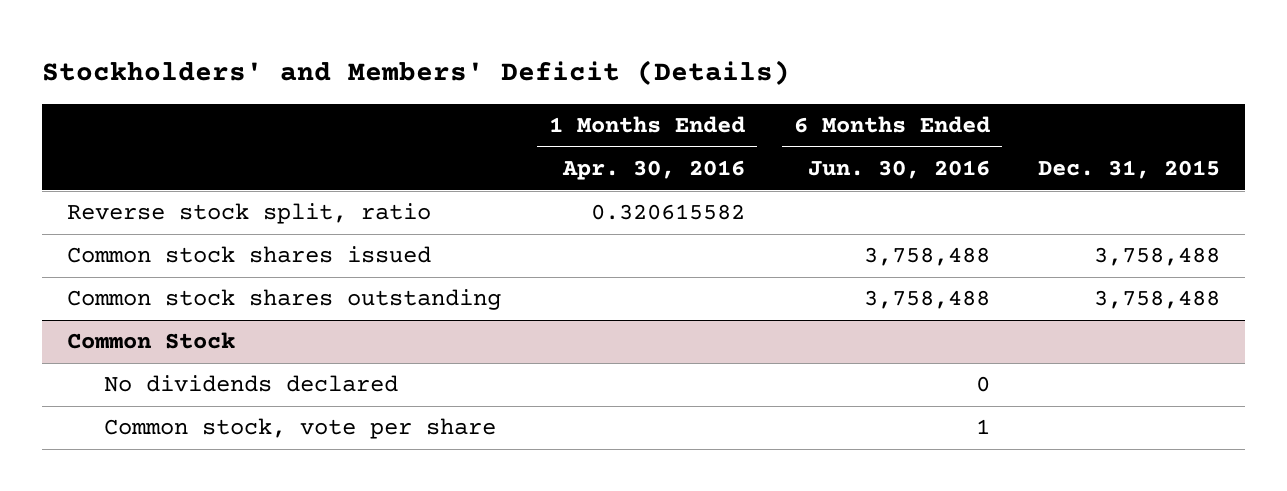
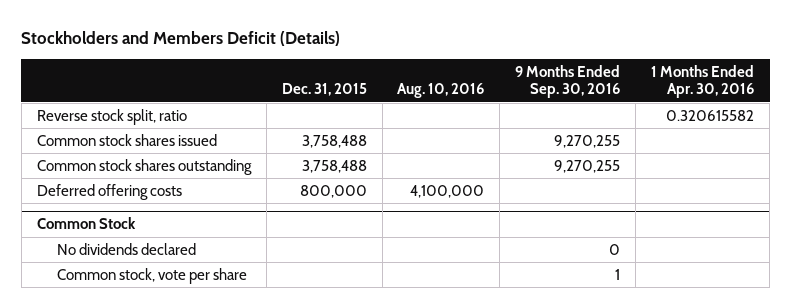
- Stockholders' and Members' Deficit (Details)
+ Stockholders and Members Deficit (Details)
- | 1 Months Ended Apr. 30, 2016 | 6 Months Ended Jun. 30, 2016 | Dec. 31, 2015
+ | Dec. 31, 2015 | Aug. 10, 2016 | 9 Months Ended Sep. 30, 2016 | 1 Months Ended Apr. 30, 2016
+ Deferred offering costs | 800,000 | 4,100,000 | |

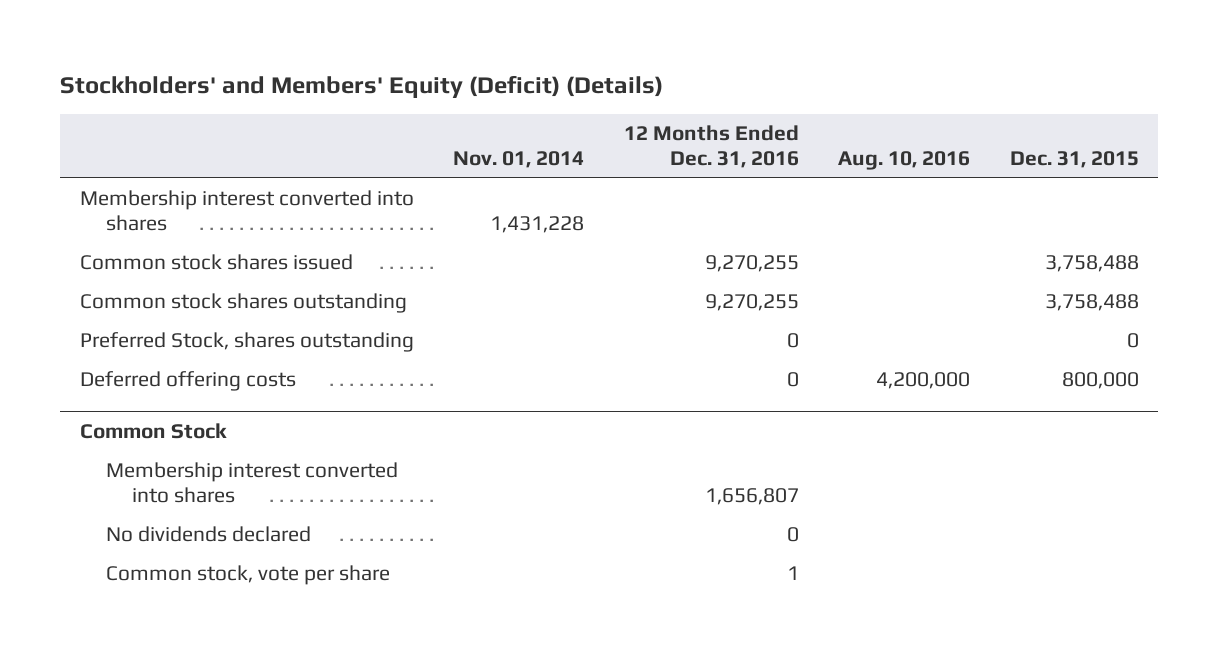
- Stockholders and Members Deficit (Details)
+ Stockholders' and Members' Equity (Deficit) (Details)
- | Dec. 31, 2015 | Aug. 10, 2016 | 9 Months Ended Sep. 30, 2016 | 1 Months Ended Apr. 30, 2016
+ | Nov. 01, 2014 | 12 Months Ended Dec. 31, 2016 | Aug. 10, 2016 | Dec. 31, 2015
- Reverse stock split, ratio | | | | 0.320615582
+ Membership interest converted into shares | 1,431,228 | | |
- Deferred offering costs | 800,000 | 4,100,000 | |
+ Preferred Stock, shares outstanding | | 0 | | 0
+ Deferred offering costs | | 0 | 4,200,000 | 800,000
@ Common Stock
+ Membership interest converted into shares | | 1,656,807 | |

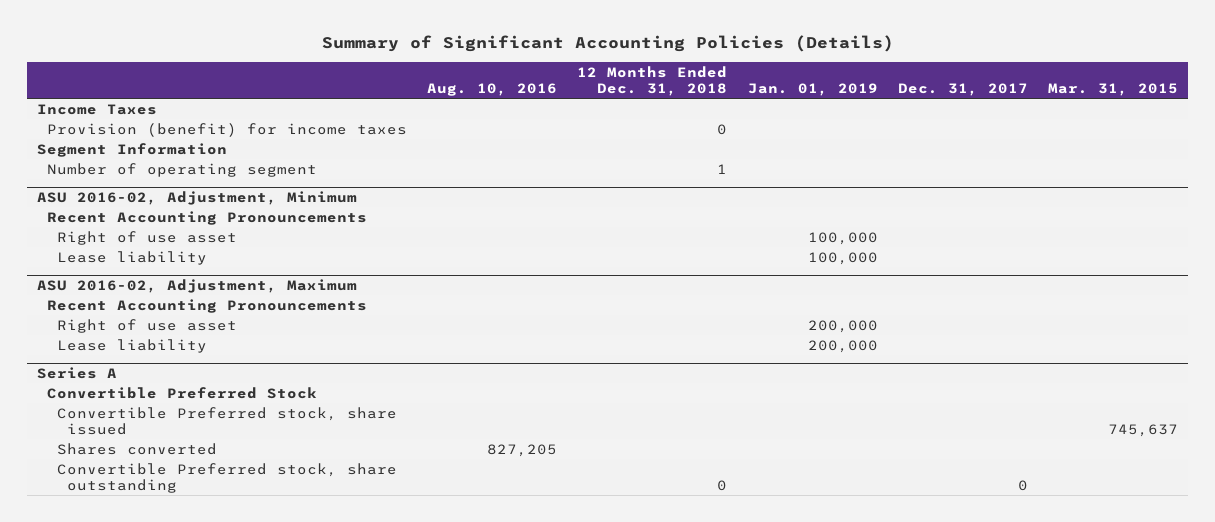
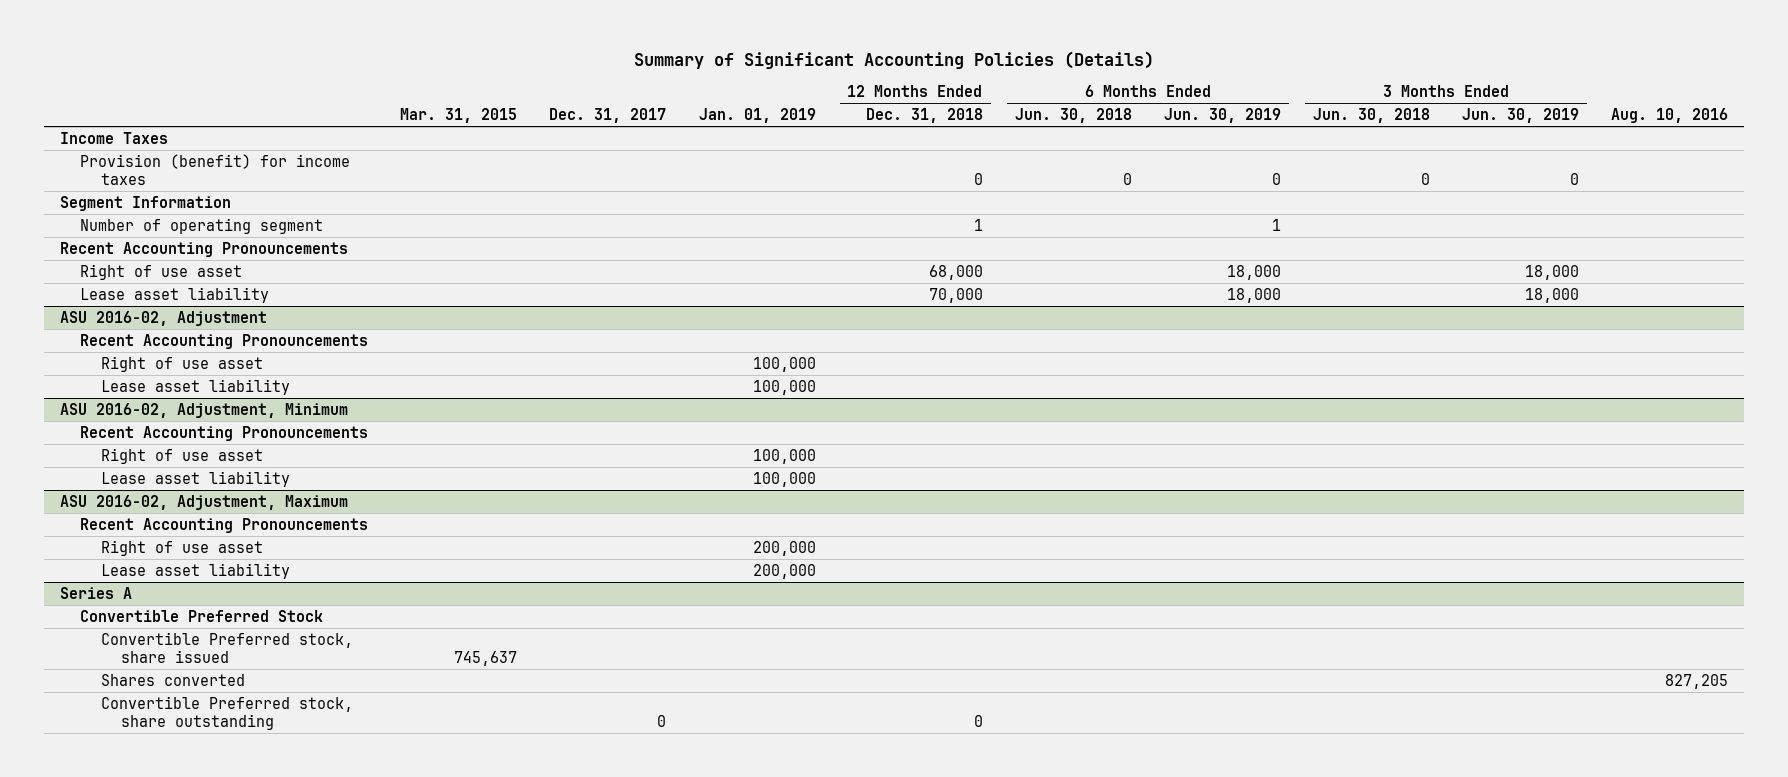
- | Aug. 10, 2016 | 12 Months Ended Dec. 31, 2018 | Jan. 01, 2019 | Dec. 31, 2017 | Mar. 31, 2015
+ | Mar. 31, 2015 | Dec. 31, 2017 | Jan. 01, 2019 | 12 Months Ended Dec. 31, 2018 | 6 Months Ended Jun. 30, 2018 | 6 Months Ended Jun. 30, 2019 | 3 Months Ended Jun. 30, 2018 | 3 Months Ended Jun. 30, 2019 | Aug. 10, 2016
+ Recent Accounting Pronouncements
+ Right of use asset | | | | 68,000 | | 18,000 | | 18,000 |
+ Lease asset liability | | | | 70,000 | | 18,000 | | 18,000 |
+ ASU 2016-02, Adjustment
+ Recent Accounting Pronouncements
+ Right of use asset | | | 100,000 | | | | | |
+ Lease asset liability | | | 100,000 | | | | | |
@ ASU 2016-02, Adjustment, Minimum
- Lease liability | | | 100,000 | |
+ Lease asset liability | | | 100,000 | | | | | |
@ ASU 2016-02, Adjustment, Maximum
- Lease liability | | | 200,000 | |
+ Lease asset liability | | | 200,000 | | | | | |

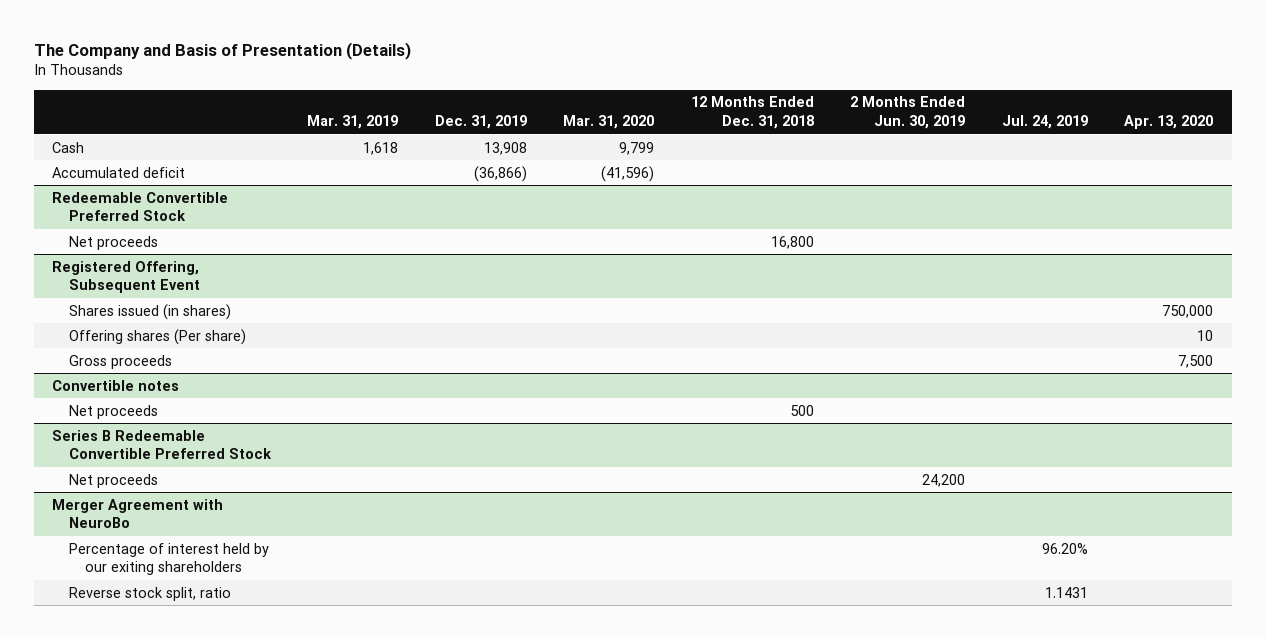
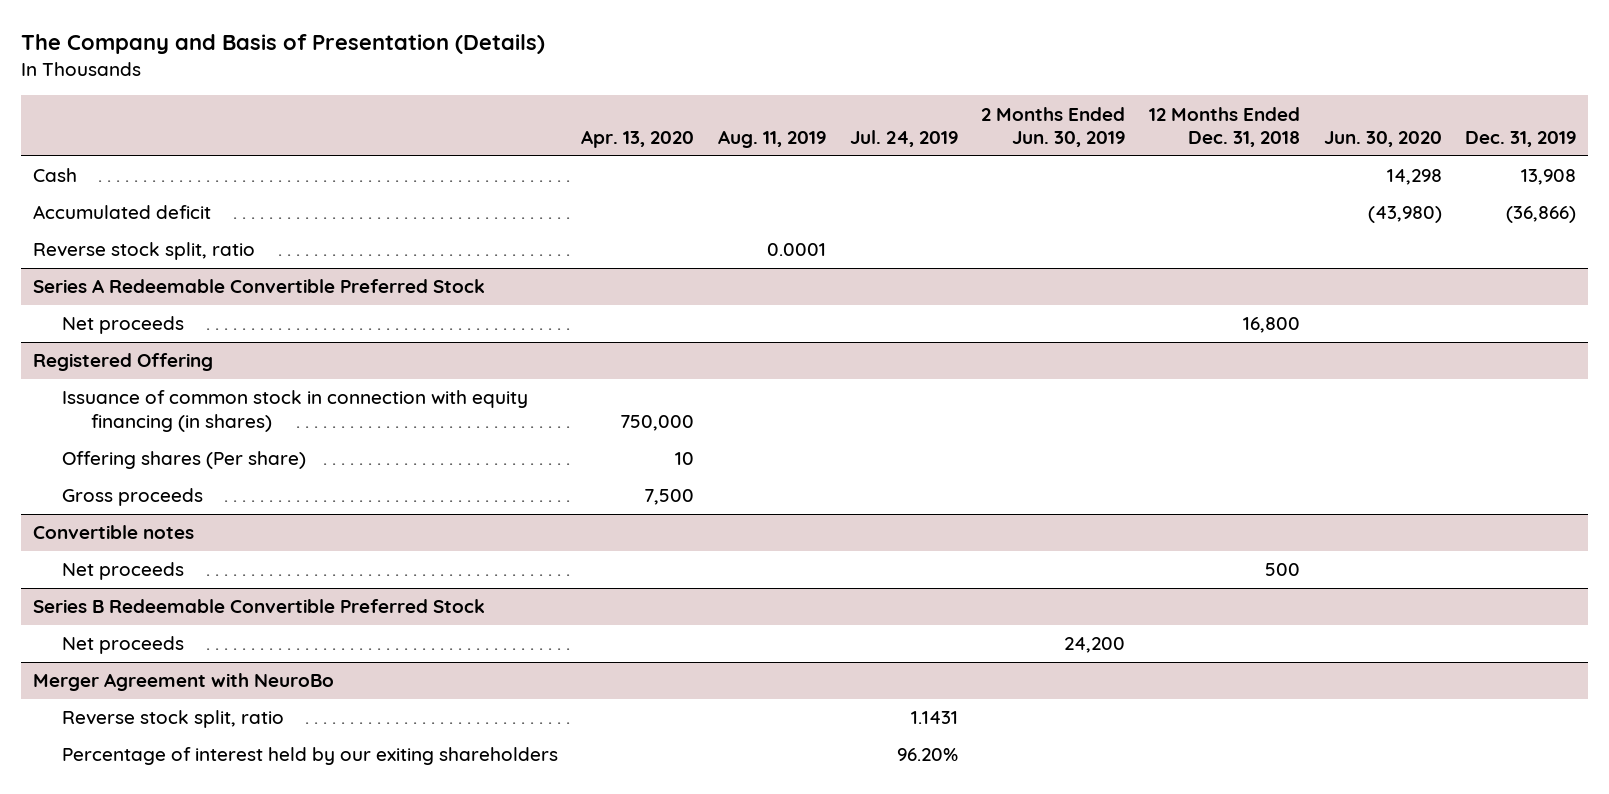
- | Mar. 31, 2019 | Dec. 31, 2019 | Mar. 31, 2020 | 12 Months Ended Dec. 31, 2018 | 2 Months Ended Jun. 30, 2019 | Jul. 24, 2019 | Apr. 13, 2020
+ | Apr. 13, 2020 | Aug. 11, 2019 | Jul. 24, 2019 | 2 Months Ended Jun. 30, 2019 | 12 Months Ended Dec. 31, 2018 | Jun. 30, 2020 | Dec. 31, 2019
- Redeemable Convertible Preferred Stock
+ Reverse stock split, ratio | | 0.0001 | | | | |
+ Series A Redeemable Convertible Preferred Stock
- Registered Offering, Subsequent Event
- Shares issued (in shares) | | | | | | | 750,000
+ Registered Offering
+ Issuance of common stock in connection with equity financing (in shares) | 750,000 | | | | | |
@ Merger Agreement with NeuroBo
moved down: Percentage of interest held by our exiting shareholders | | | 96.20% | | | |

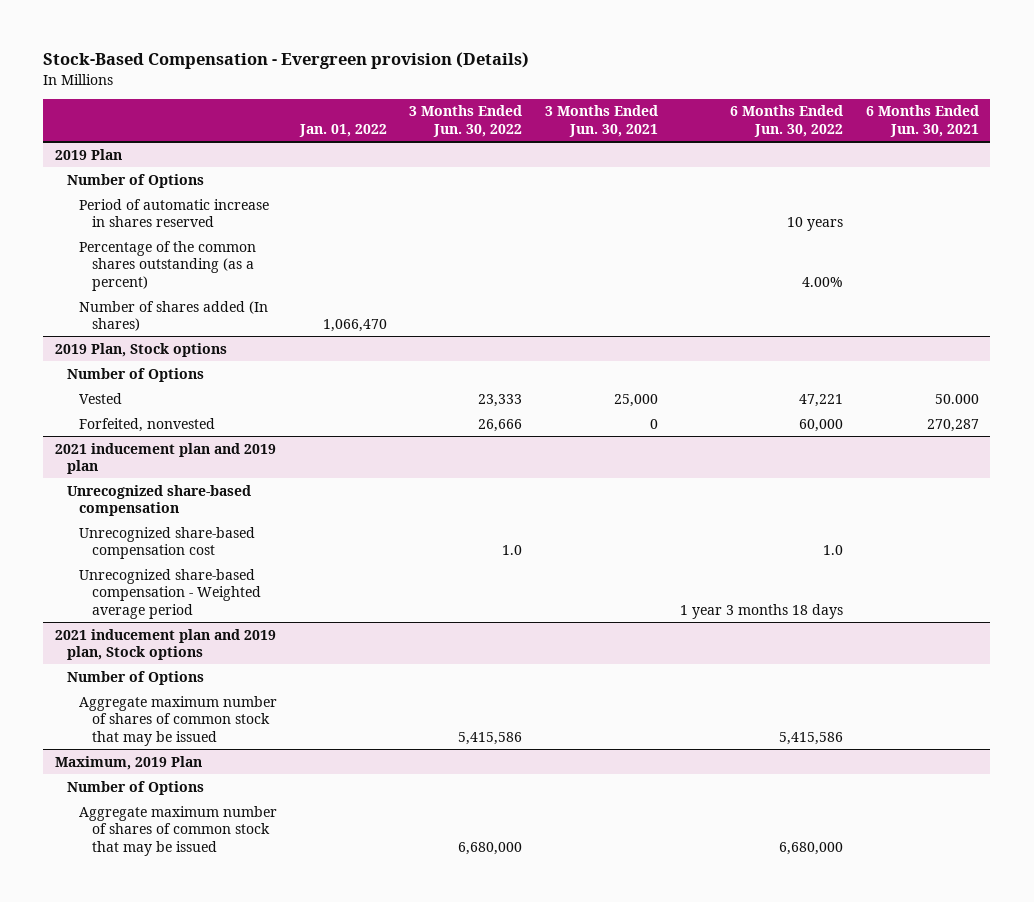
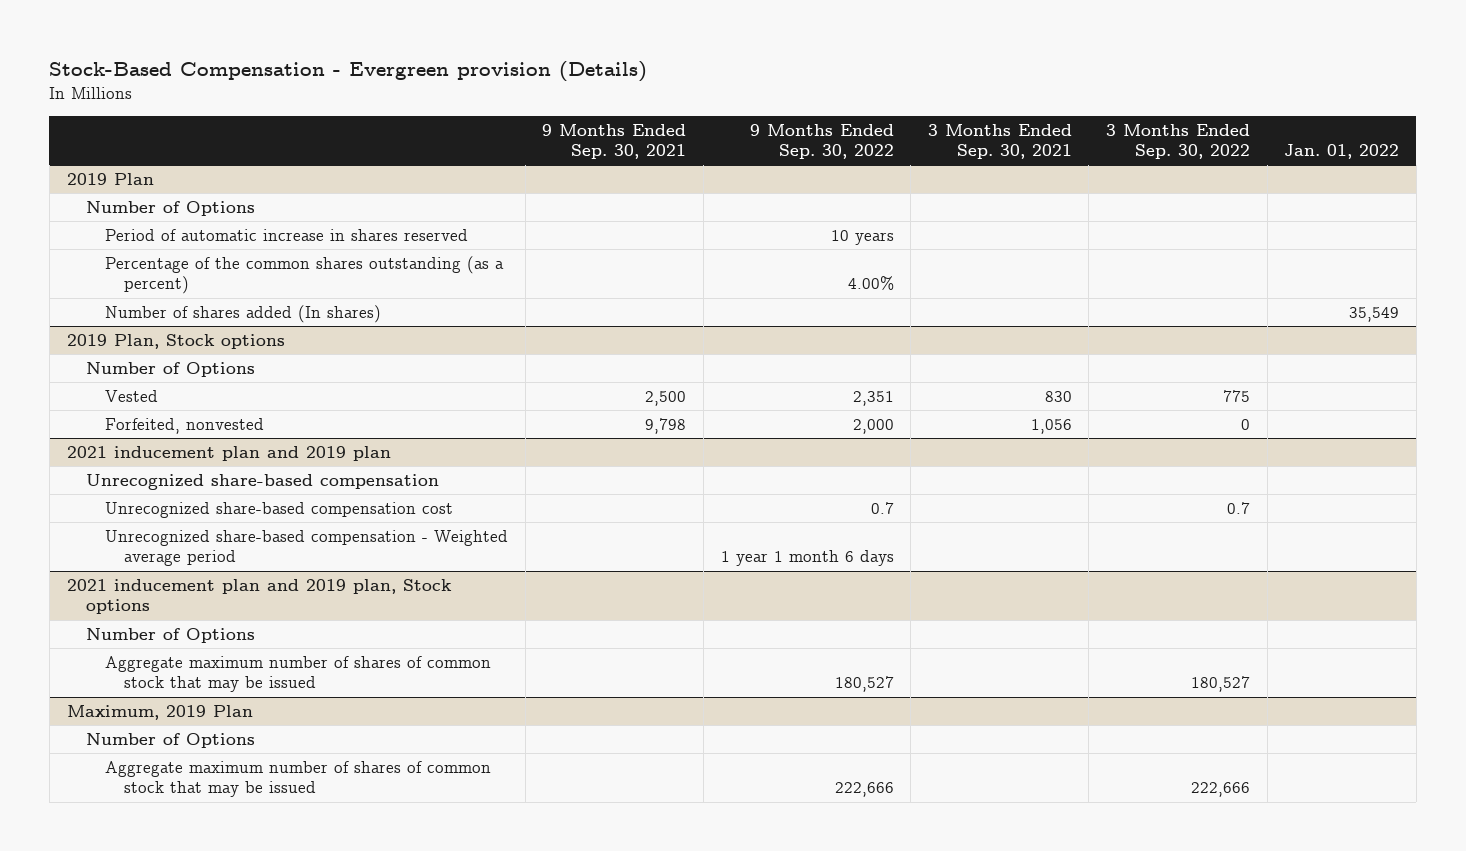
- | Jan. 01, 2022 | 3 Months Ended Jun. 30, 2022 | 3 Months Ended Jun. 30, 2021 | 6 Months Ended Jun. 30, 2022 | 6 Months Ended Jun. 30, 2021
+ | 9 Months Ended Sep. 30, 2021 | 9 Months Ended Sep. 30, 2022 | 3 Months Ended Sep. 30, 2021 | 3 Months Ended Sep. 30, 2022 | Jan. 01, 2022
@ 2019 Plan
- Number of shares added (In shares) | 1,066,470 | | | |
+ Number of shares added (In shares) | | | | | 35,549

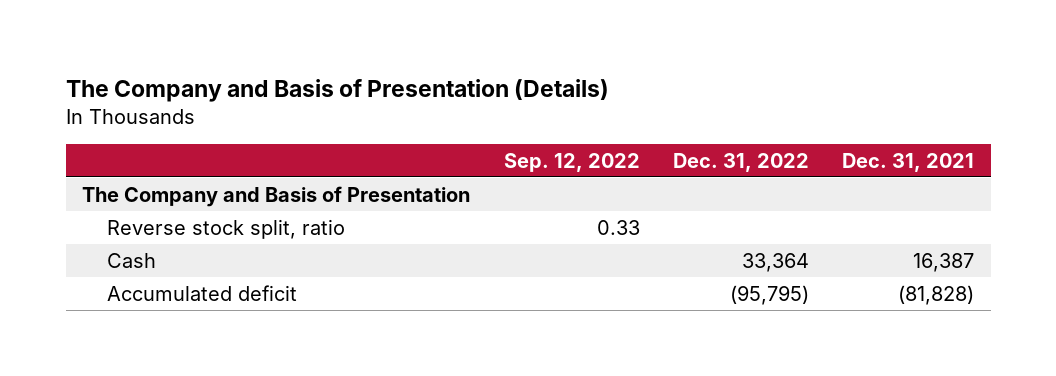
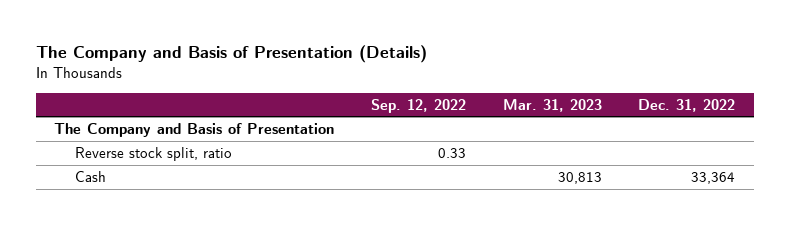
- | Sep. 12, 2022 | Dec. 31, 2022 | Dec. 31, 2021
+ | Sep. 12, 2022 | Mar. 31, 2023 | Dec. 31, 2022
- Accumulated deficit | | (95,795) | (81,828)

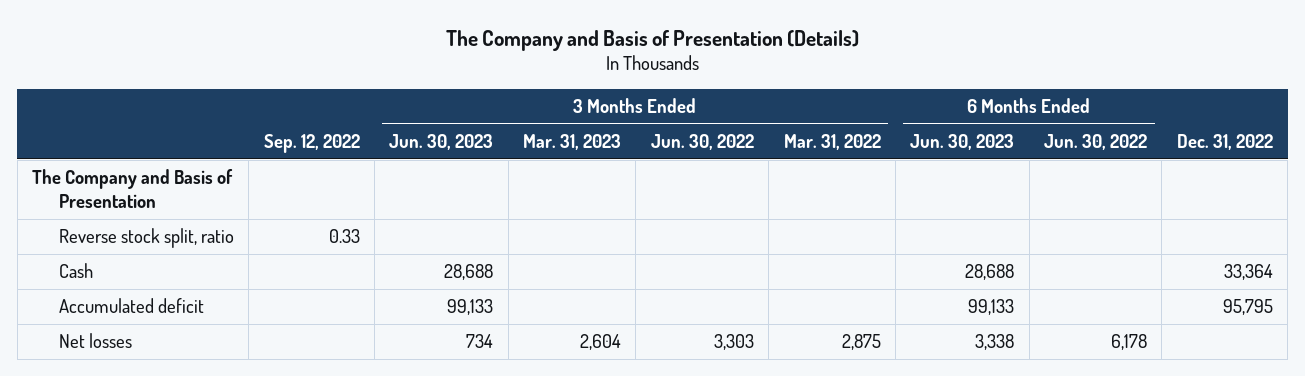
- | Sep. 12, 2022 | Mar. 31, 2023 | Dec. 31, 2022
+ | Sep. 12, 2022 | 3 Months Ended Jun. 30, 2023 | 3 Months Ended Mar. 31, 2023 | 3 Months Ended Jun. 30, 2022 | 3 Months Ended Mar. 31, 2022 | 6 Months Ended Jun. 30, 2023 | 6 Months Ended Jun. 30, 2022 | Dec. 31, 2022
+ Accumulated deficit | | 99,133 | | | | 99,133 | | 95,795
+ Net losses | | 734 | 2,604 | 3,303 | 2,875 | 3,338 | 6,178 |

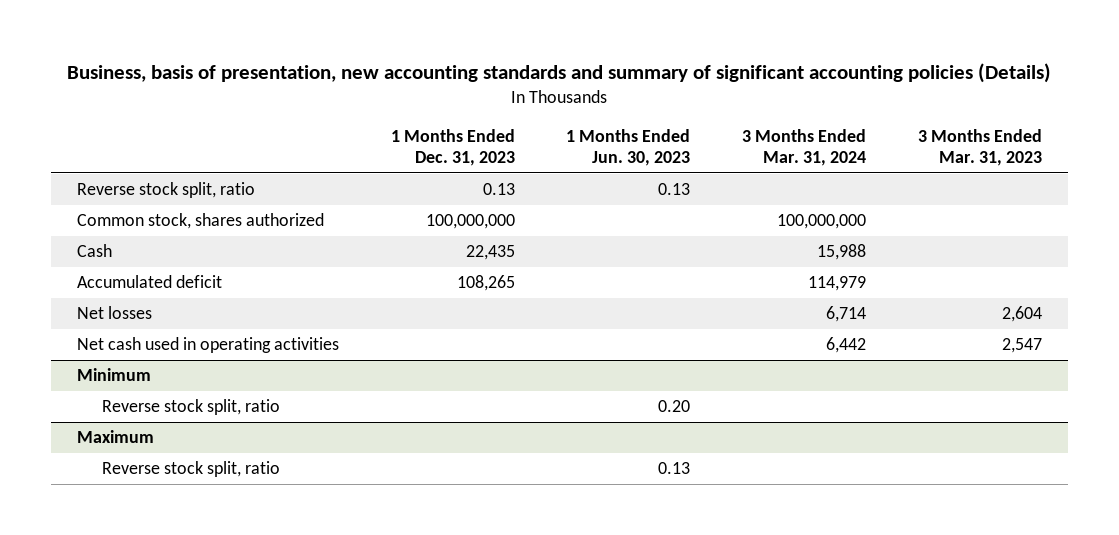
- The Company and Basis of Presentation (Details)
+ Business, basis of presentation, new accounting standards and summary of significant accounting policies (Details)
- | Sep. 12, 2022 | 3 Months Ended Jun. 30, 2023 | 3 Months Ended Mar. 31, 2023 | 3 Months Ended Jun. 30, 2022 | 3 Months Ended Mar. 31, 2022 | 6 Months Ended Jun. 30, 2023 | 6 Months Ended Jun. 30, 2022 | Dec. 31, 2022
+ | 1 Months Ended Dec. 31, 2023 | 1 Months Ended Jun. 30, 2023 | 3 Months Ended Mar. 31, 2024 | 3 Months Ended Mar. 31, 2023
- The Company and Basis of Presentation
+ Common stock, shares authorized | 100,000,000 | | 100,000,000 |
+ Net cash used in operating activities | | | 6,442 | 2,547
+ Minimum
+ Reverse stock split, ratio | | 0.20 | |
+ Maximum
+ Reverse stock split, ratio | | 0.13 | |

